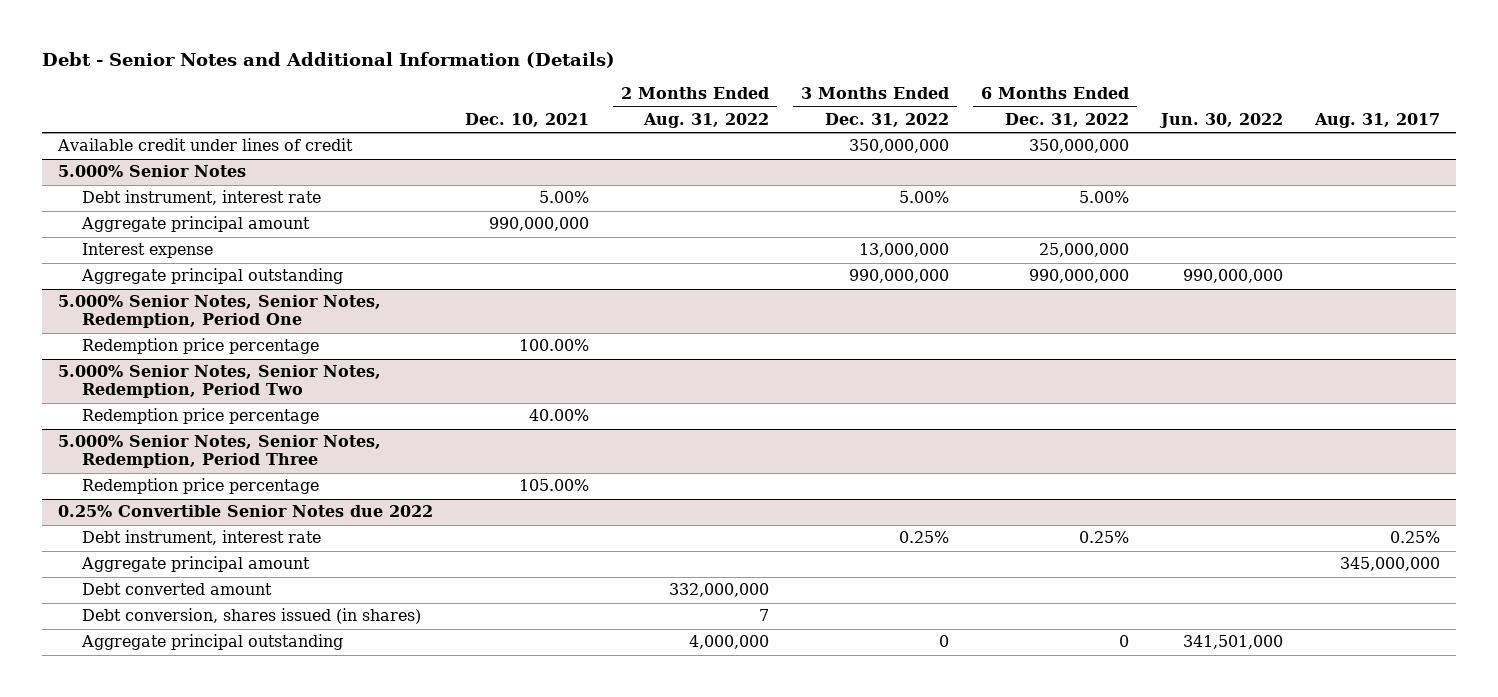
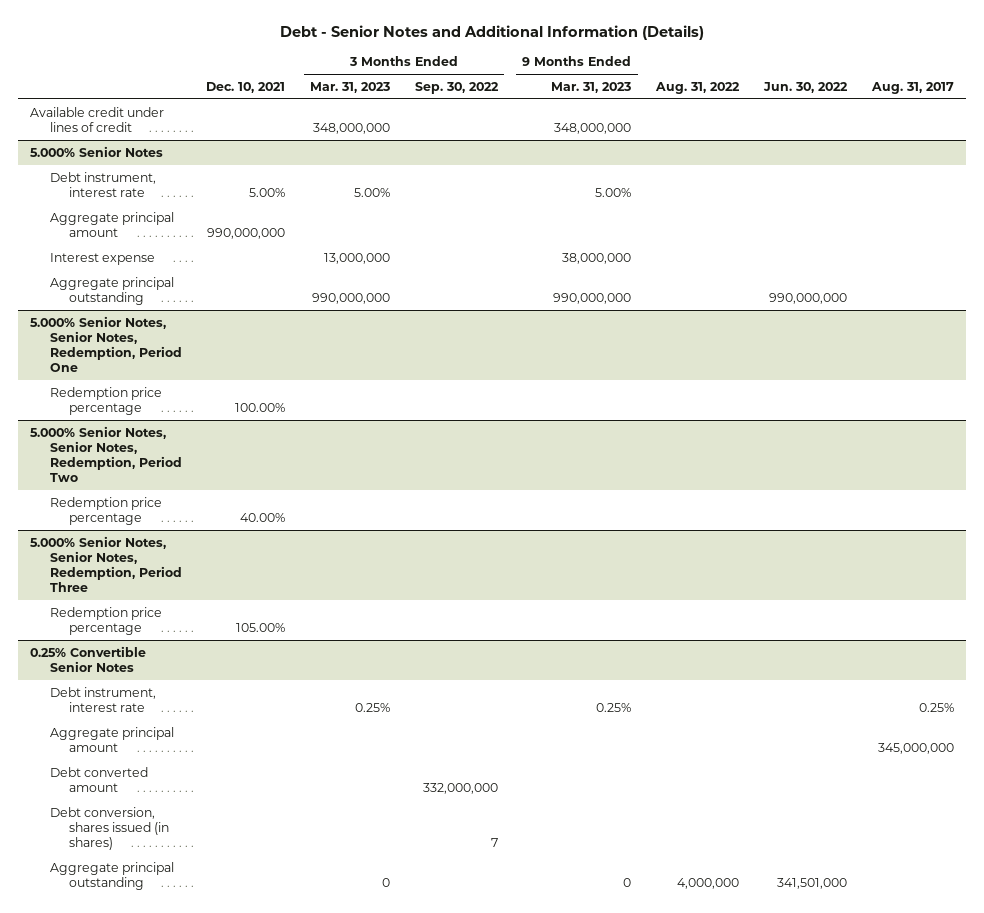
- | Dec. 10, 2021 | 2 Months Ended Aug. 31, 2022 | 3 Months Ended Dec. 31, 2022 | 6 Months Ended Dec. 31, 2022 | Jun. 30, 2022 | Aug. 31, 2017
+ | Dec. 10, 2021 | 3 Months Ended Mar. 31, 2023 | 3 Months Ended Sep. 30, 2022 | 9 Months Ended Mar. 31, 2023 | Aug. 31, 2022 | Jun. 30, 2022 | Aug. 31, 2017
- 0.25% Convertible Senior Notes due 2022
+ 0.25% Convertible Senior Notes

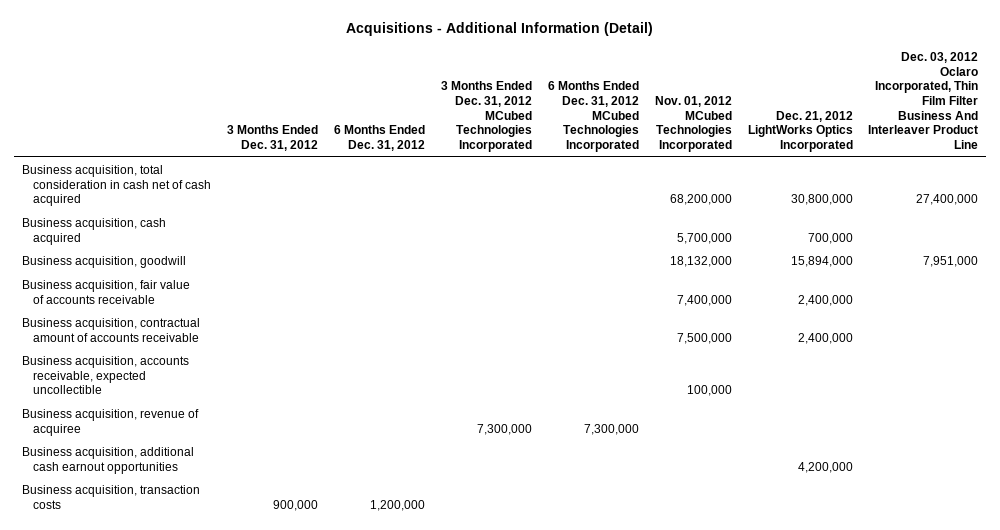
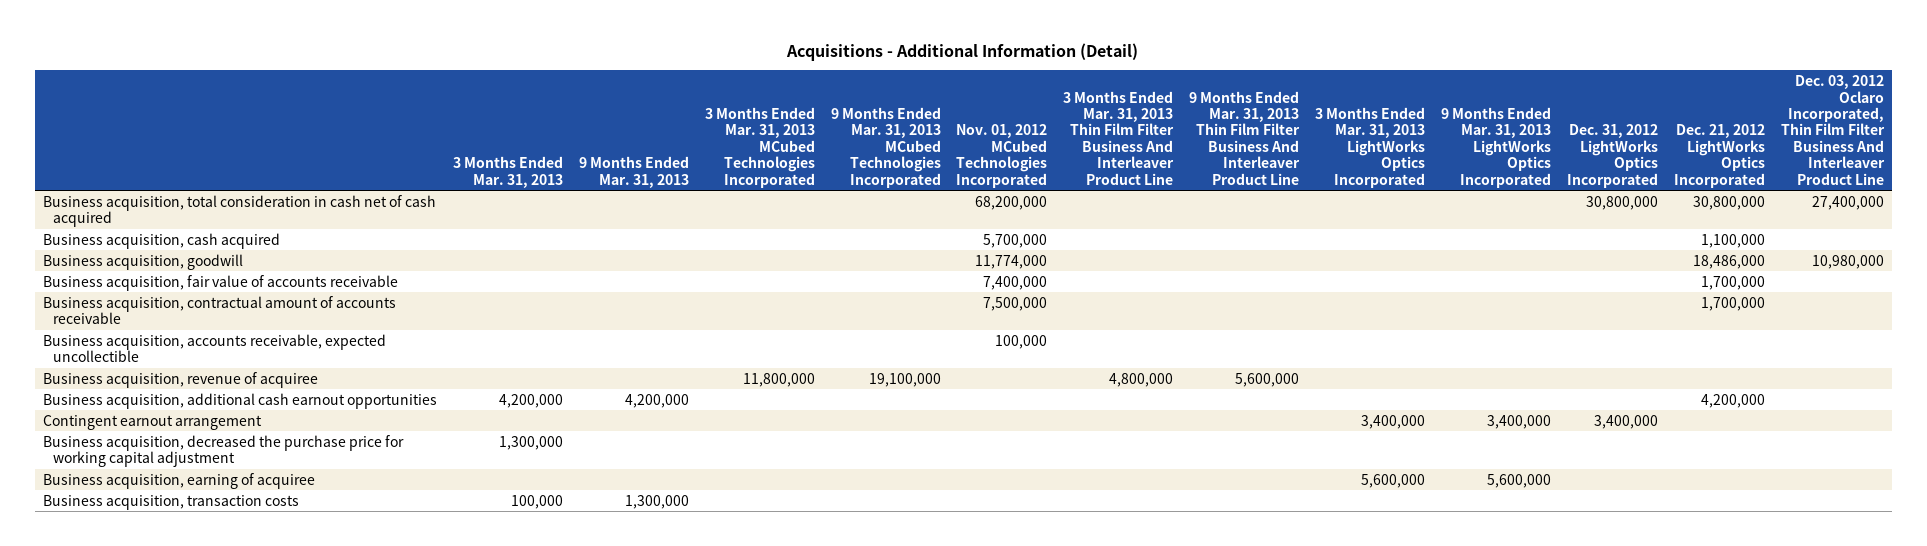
- | 3 Months Ended Dec. 31, 2012 | 6 Months Ended Dec. 31, 2012 | 3 Months Ended Dec. 31, 2012 MCubed Technologies Incorporated | 6 Months Ended Dec. 31, 2012 MCubed Technologies Incorporated | Nov. 01, 2012 MCubed Technologies Incorporated | Dec. 21, 2012 LightWorks Optics Incorporated | Dec. 03, 2012 Oclaro Incorporated, Thin Film Filter Business And Interleaver Product Line
+ | 3 Months Ended Mar. 31, 2013 | 9 Months Ended Mar. 31, 2013 | 3 Months Ended Mar. 31, 2013 MCubed Technologies Incorporated | 9 Months Ended Mar. 31, 2013 MCubed Technologies Incorporated | Nov. 01, 2012 MCubed Technologies Incorporated | 3 Months Ended Mar. 31, 2013 Thin Film Filter Business And Interleaver Product Line | 9 Months Ended Mar. 31, 2013 Thin Film Filter Business And Interleaver Product Line | 3 Months Ended Mar. 31, 2013 LightWorks Optics Incorporated | 9 Months Ended Mar. 31, 2013 LightWorks Optics Incorporated | Dec. 31, 2012 LightWorks Optics Incorporated | Dec. 21, 2012 LightWorks Optics Incorporated | Dec. 03, 2012 Oclaro Incorporated, Thin Film Filter Business And Interleaver Product Line
- Business acquisition, cash acquired | | | | | 5,700,000 | 700,000 |
- Business acquisition, goodwill | | | | | 18,132,000 | 15,894,000 | 7,951,000
- Business acquisition, fair value of accounts receivable | | | | | 7,400,000 | 2,400,000 |
- Business acquisition, contractual amount of accounts receivable | | | | | 7,500,000 | 2,400,000 |
+ Business acquisition, cash acquired | | | | | 5,700,000 | | | | | | 1,100,000 |
+ Business acquisition, goodwill | | | | | 11,774,000 | | | | | | 18,486,000 | 10,980,000
+ Business acquisition, fair value of accounts receivable | | | | | 7,400,000 | | | | | | 1,700,000 |
+ Business acquisition, contractual amount of accounts receivable | | | | | 7,500,000 | | | | | | 1,700,000 |
+ Contingent earnout arrangement | | | | | | | | 3,400,000 | 3,400,000 | 3,400,000 | |
+ Business acquisition, decreased the purchase price for working capital adjustment | 1,300,000 | | | | | | | | | | |
+ Business acquisition, earning of acquiree | | | | | | | | 5,600,000 | 5,600,000 | | |

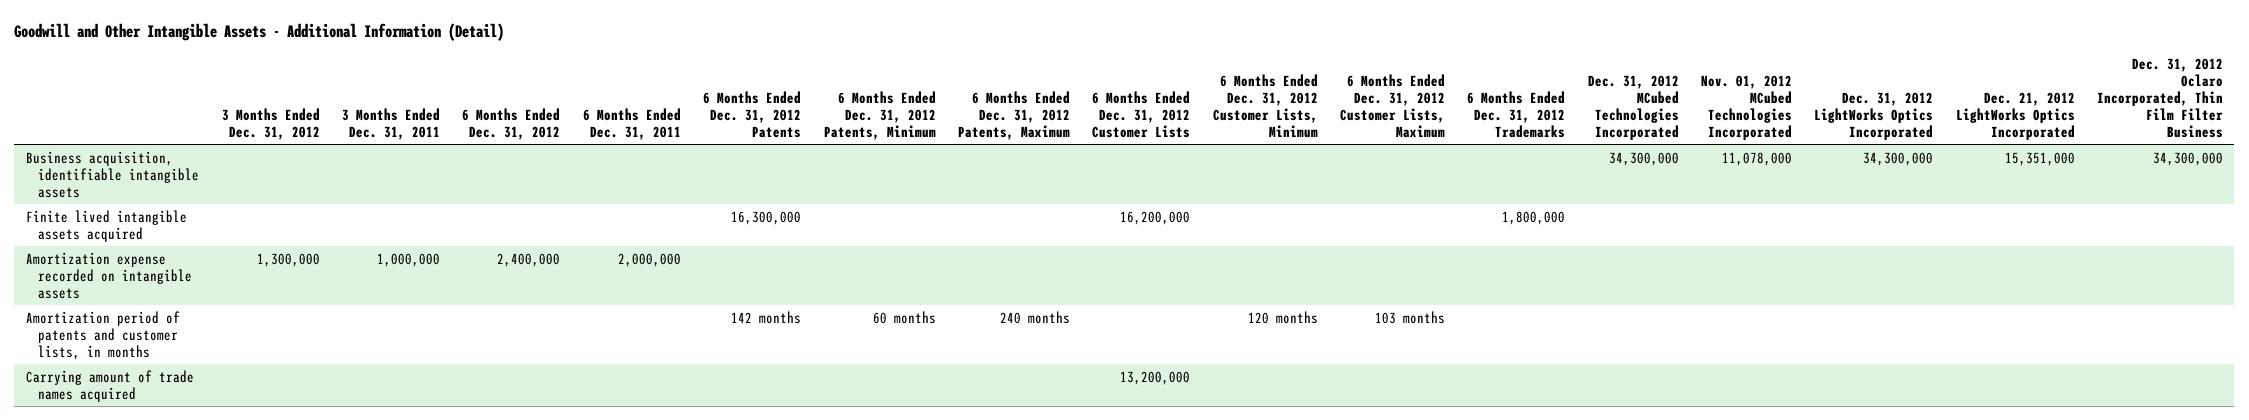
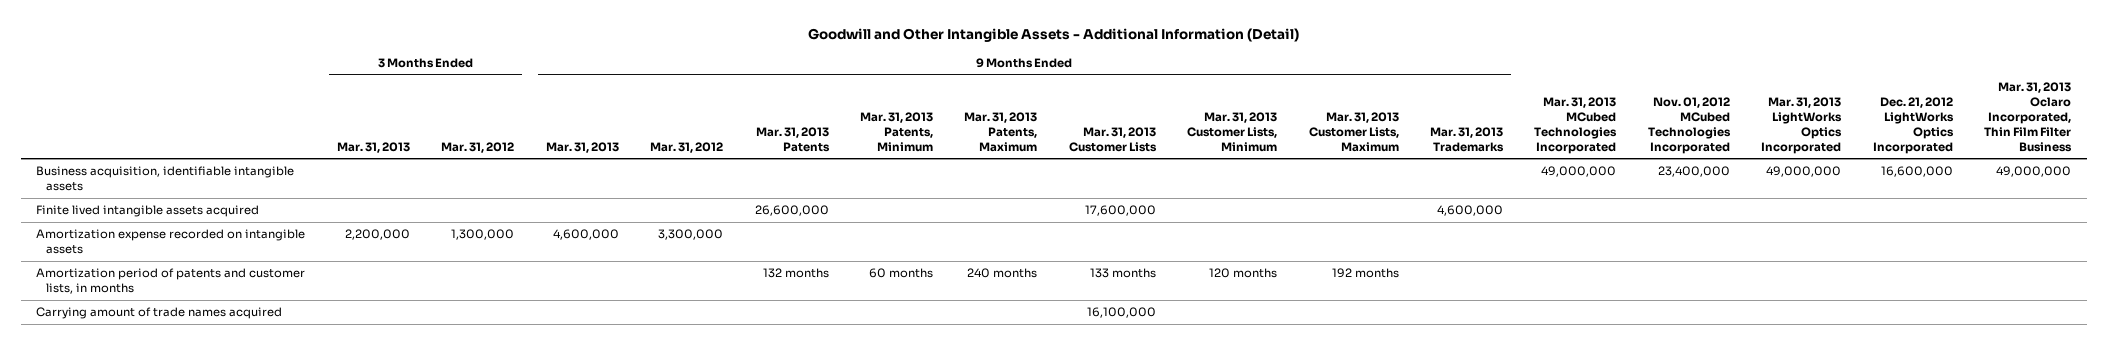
- | 3 Months Ended Dec. 31, 2012 | 3 Months Ended Dec. 31, 2011 | 6 Months Ended Dec. 31, 2012 | 6 Months Ended Dec. 31, 2011 | 6 Months Ended Dec. 31, 2012 Patents | 6 Months Ended Dec. 31, 2012 Patents, Minimum | 6 Months Ended Dec. 31, 2012 Patents, Maximum | 6 Months Ended Dec. 31, 2012 Customer Lists | 6 Months Ended Dec. 31, 2012 Customer Lists, Minimum | 6 Months Ended Dec. 31, 2012 Customer Lists, Maximum | 6 Months Ended Dec. 31, 2012 Trademarks | Dec. 31, 2012 MCubed Technologies Incorporated | Nov. 01, 2012 MCubed Technologies Incorporated | Dec. 31, 2012 LightWorks Optics Incorporated | Dec. 21, 2012 LightWorks Optics Incorporated | Dec. 31, 2012 Oclaro Incorporated, Thin Film Filter Business
+ | 3 Months Ended Mar. 31, 2013 | 3 Months Ended Mar. 31, 2012 | 9 Months Ended Mar. 31, 2013 | 9 Months Ended Mar. 31, 2012 | 9 Months Ended Mar. 31, 2013 Patents | 9 Months Ended Mar. 31, 2013 Patents, Minimum | 9 Months Ended Mar. 31, 2013 Patents, Maximum | 9 Months Ended Mar. 31, 2013 Customer Lists | 9 Months Ended Mar. 31, 2013 Customer Lists, Minimum | 9 Months Ended Mar. 31, 2013 Customer Lists, Maximum | 9 Months Ended Mar. 31, 2013 Trademarks | Mar. 31, 2013 MCubed Technologies Incorporated | Nov. 01, 2012 MCubed Technologies Incorporated | Mar. 31, 2013 LightWorks Optics Incorporated | Dec. 21, 2012 LightWorks Optics Incorporated | Mar. 31, 2013 Oclaro Incorporated, Thin Film Filter Business
- Business acquisition, identifiable intangible assets | | | | | | | | | | | | 34,300,000 | 11,078,000 | 34,300,000 | 15,351,000 | 34,300,000
+ Business acquisition, identifiable intangible assets | | | | | | | | | | | | 49,000,000 | 23,400,000 | 49,000,000 | 16,600,000 | 49,000,000

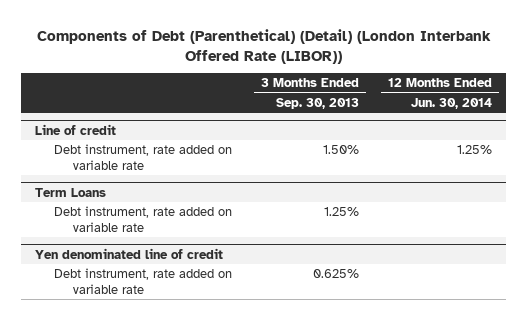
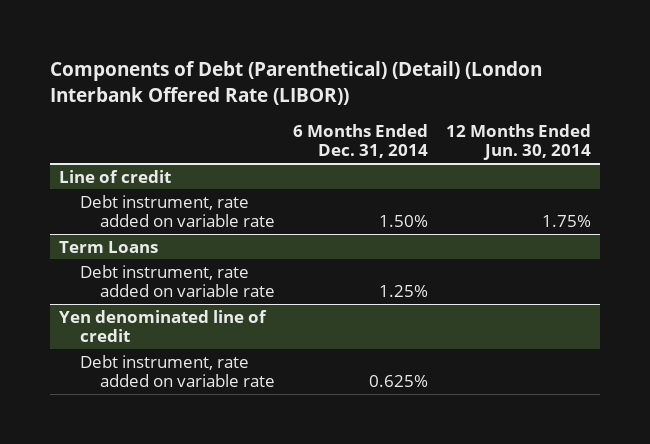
- | 3 Months Ended Sep. 30, 2013 | 12 Months Ended Jun. 30, 2014
+ | 6 Months Ended Dec. 31, 2014 | 12 Months Ended Jun. 30, 2014
@ Line of credit
- Debt instrument, rate added on variable rate | 1.50% | 1.25%
+ Debt instrument, rate added on variable rate | 1.50% | 1.75%

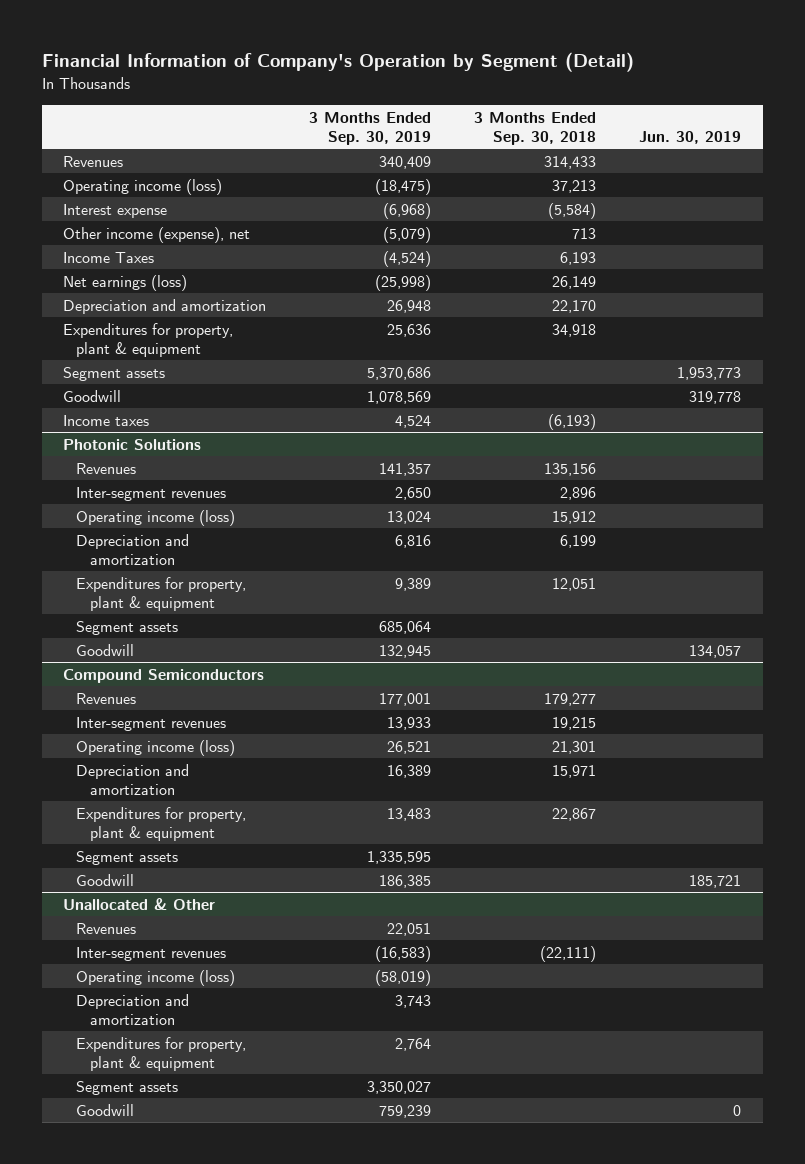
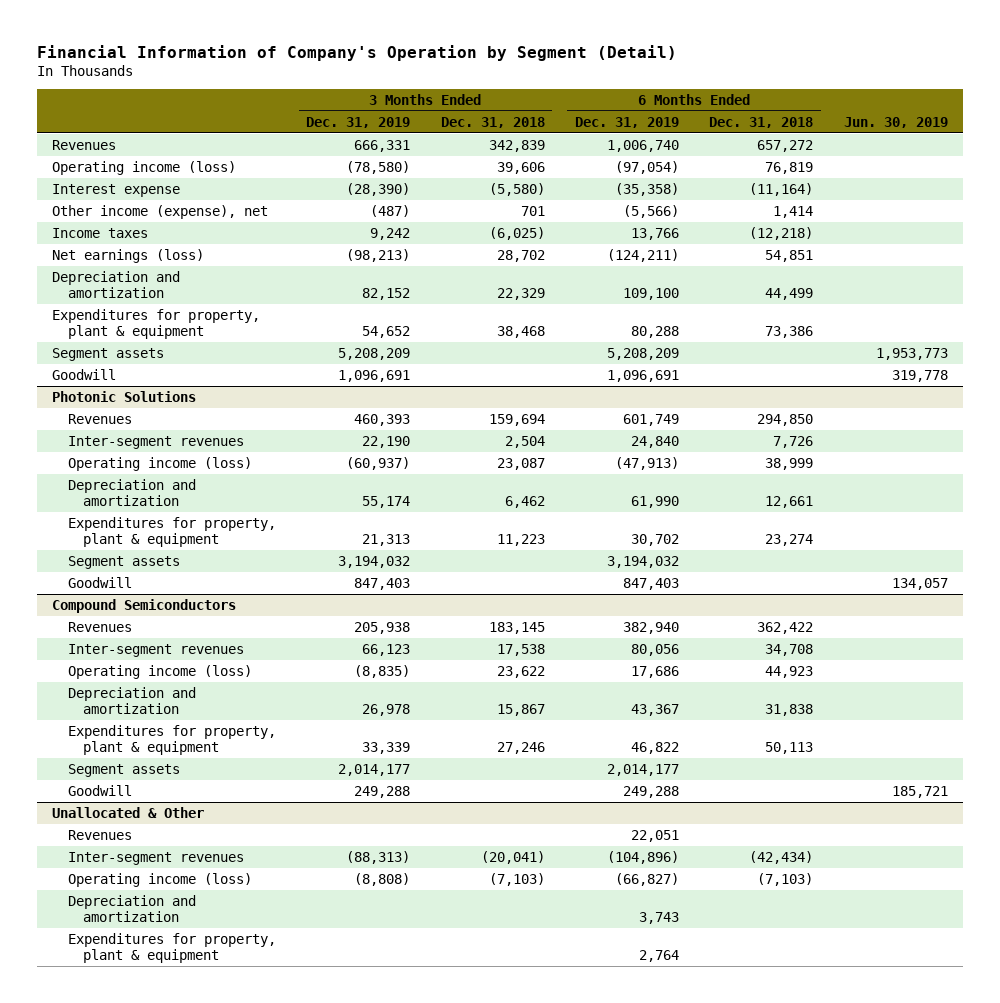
- | 3 Months Ended Sep. 30, 2019 | 3 Months Ended Sep. 30, 2018 | Jun. 30, 2019
+ | 3 Months Ended Dec. 31, 2019 | 3 Months Ended Dec. 31, 2018 | 6 Months Ended Dec. 31, 2019 | 6 Months Ended Dec. 31, 2018 | Jun. 30, 2019
- Income Taxes | (4,524) | 6,193 |
moved up: Income taxes | 9,242 | (6,025) | 13,766 | (12,218) |
@ Unallocated & Other
- Segment assets | 3,350,027 | |
- Goodwill | 759,239 | | 0

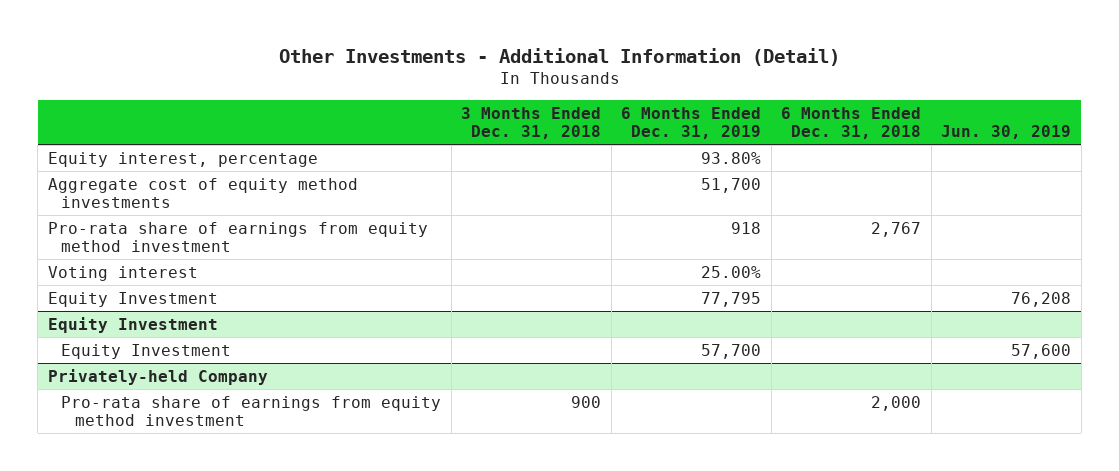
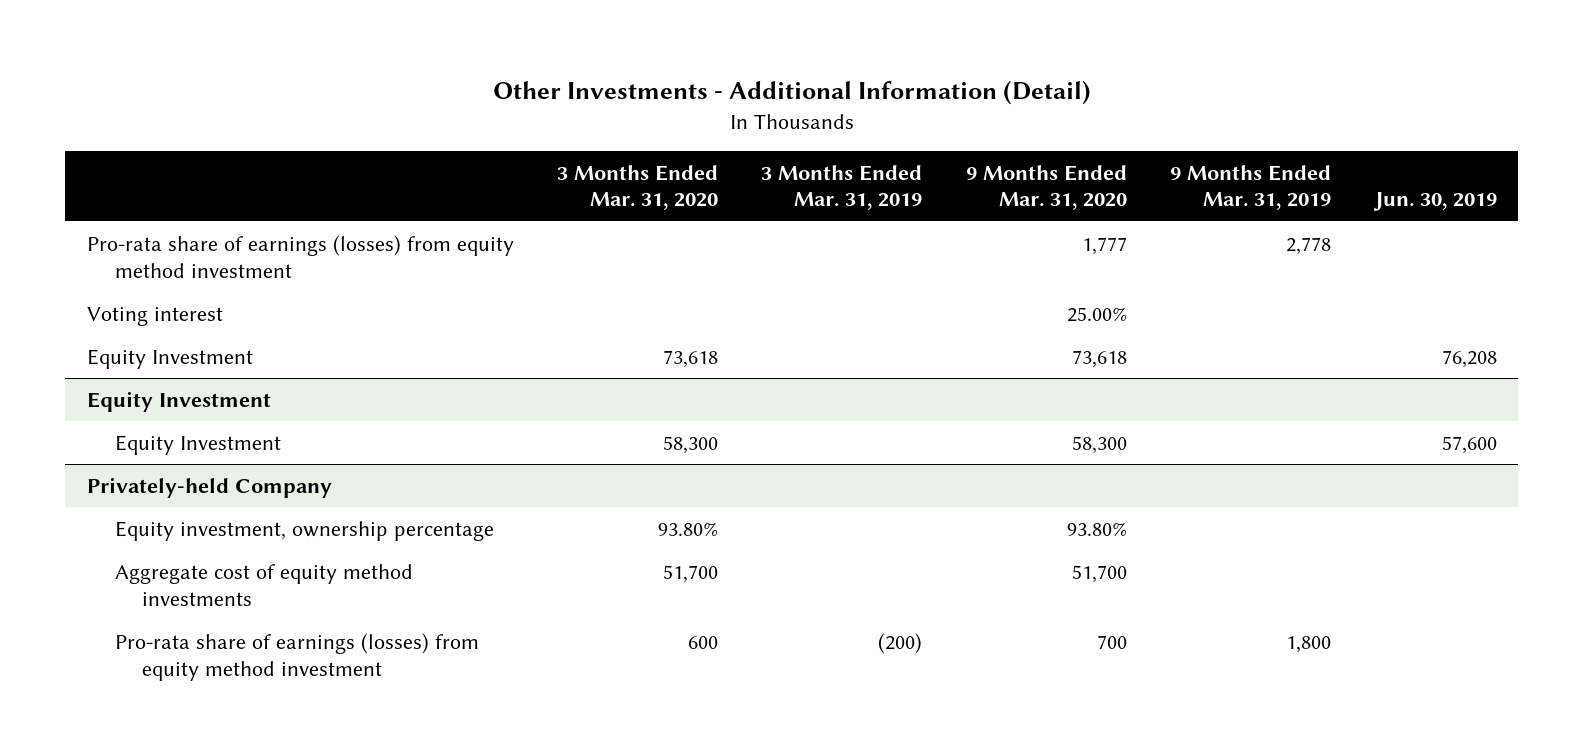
- | 3 Months Ended Dec. 31, 2018 | 6 Months Ended Dec. 31, 2019 | 6 Months Ended Dec. 31, 2018 | Jun. 30, 2019
+ | 3 Months Ended Mar. 31, 2020 | 3 Months Ended Mar. 31, 2019 | 9 Months Ended Mar. 31, 2020 | 9 Months Ended Mar. 31, 2019 | Jun. 30, 2019
- Equity interest, percentage | | 93.80% | |
- Aggregate cost of equity method investments | | 51,700 | |
- Pro-rata share of earnings from equity method investment | | 918 | 2,767 |
+ Pro-rata share of earnings (losses) from equity method investment | | | 1,777 | 2,778 |
@ Privately-held Company
- Pro-rata share of earnings from equity method investment | 900 | | 2,000 |
+ Equity investment, ownership percentage | 93.80% | | 93.80% | |
+ Aggregate cost of equity method investments | 51,700 | | 51,700 | |
+ Pro-rata share of earnings (losses) from equity method investment | 600 | (200) | 700 | 1,800 |

